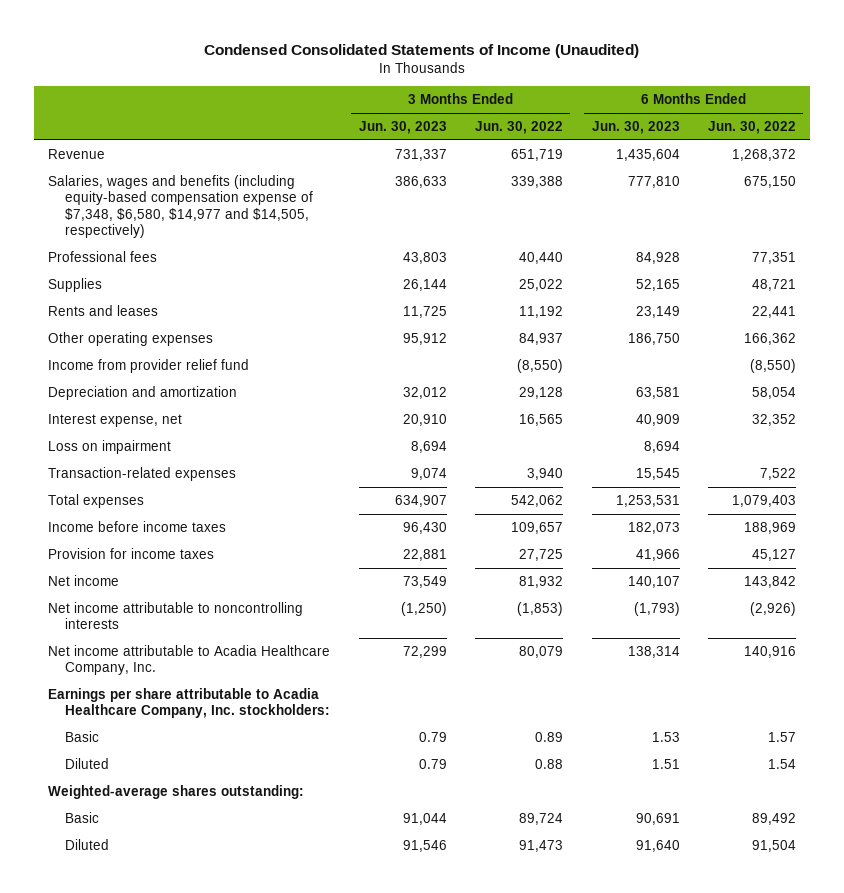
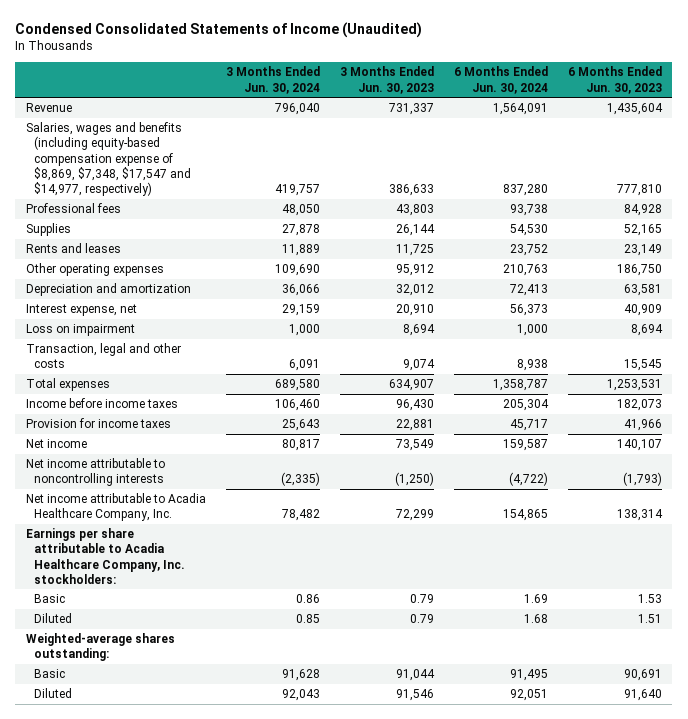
- | 3 Months Ended Jun. 30, 2023 | 3 Months Ended Jun. 30, 2022 | 6 Months Ended Jun. 30, 2023 | 6 Months Ended Jun. 30, 2022
+ | 3 Months Ended Jun. 30, 2024 | 3 Months Ended Jun. 30, 2023 | 6 Months Ended Jun. 30, 2024 | 6 Months Ended Jun. 30, 2023
- Salaries, wages and benefits (including equity-based compensation expense of $7,348, $6,580, $14,977 and $14,505, respectively) | 386,633 | 339,388 | 777,810 | 675,150
+ Salaries, wages and benefits (including equity-based compensation expense of $8,869, $7,348, $17,547 and $14,977, respectively) | 419,757 | 386,633 | 837,280 | 777,810
- Income from provider relief fund | | (8,550) | | (8,550)
- Transaction-related expenses | 9,074 | 3,940 | 15,545 | 7,522
+ Transaction, legal and other costs | 6,091 | 9,074 | 8,938 | 15,545

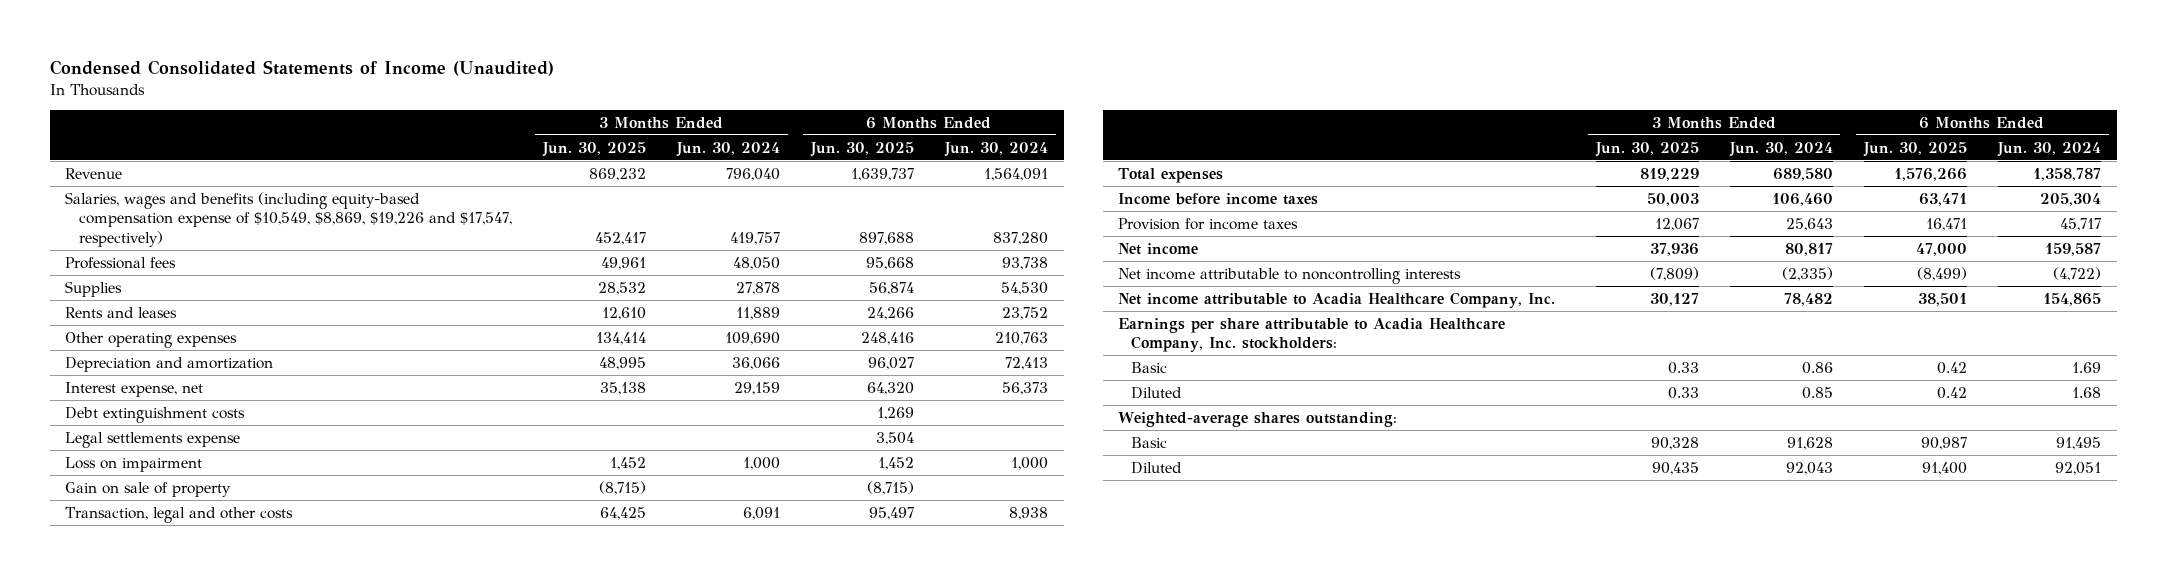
- | 3 Months Ended Jun. 30, 2024 | 3 Months Ended Jun. 30, 2023 | 6 Months Ended Jun. 30, 2024 | 6 Months Ended Jun. 30, 2023
+ | 3 Months Ended Jun. 30, 2025 | 3 Months Ended Jun. 30, 2024 | 6 Months Ended Jun. 30, 2025 | 6 Months Ended Jun. 30, 2024
- Salaries, wages and benefits (including equity-based compensation expense of $8,869, $7,348, $17,547 and $14,977, respectively) | 419,757 | 386,633 | 837,280 | 777,810
+ Salaries, wages and benefits (including equity-based compensation expense of $10,549, $8,869, $19,226 and $17,547, respectively) | 452,417 | 419,757 | 897,688 | 837,280
+ Debt extinguishment costs | | | 1,269 |
+ Legal settlements expense | | | 3,504 |
+ Gain on sale of property | (8,715) | | (8,715) |

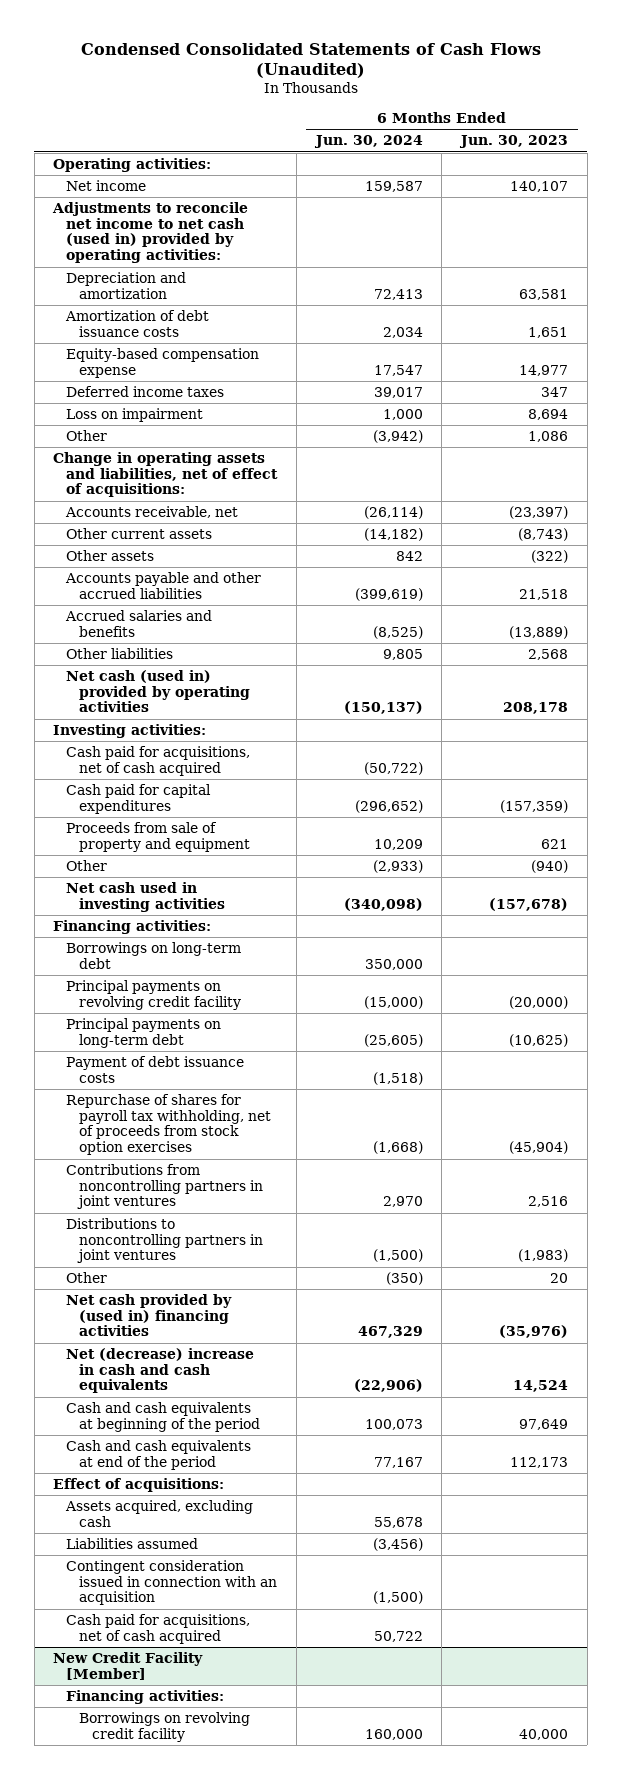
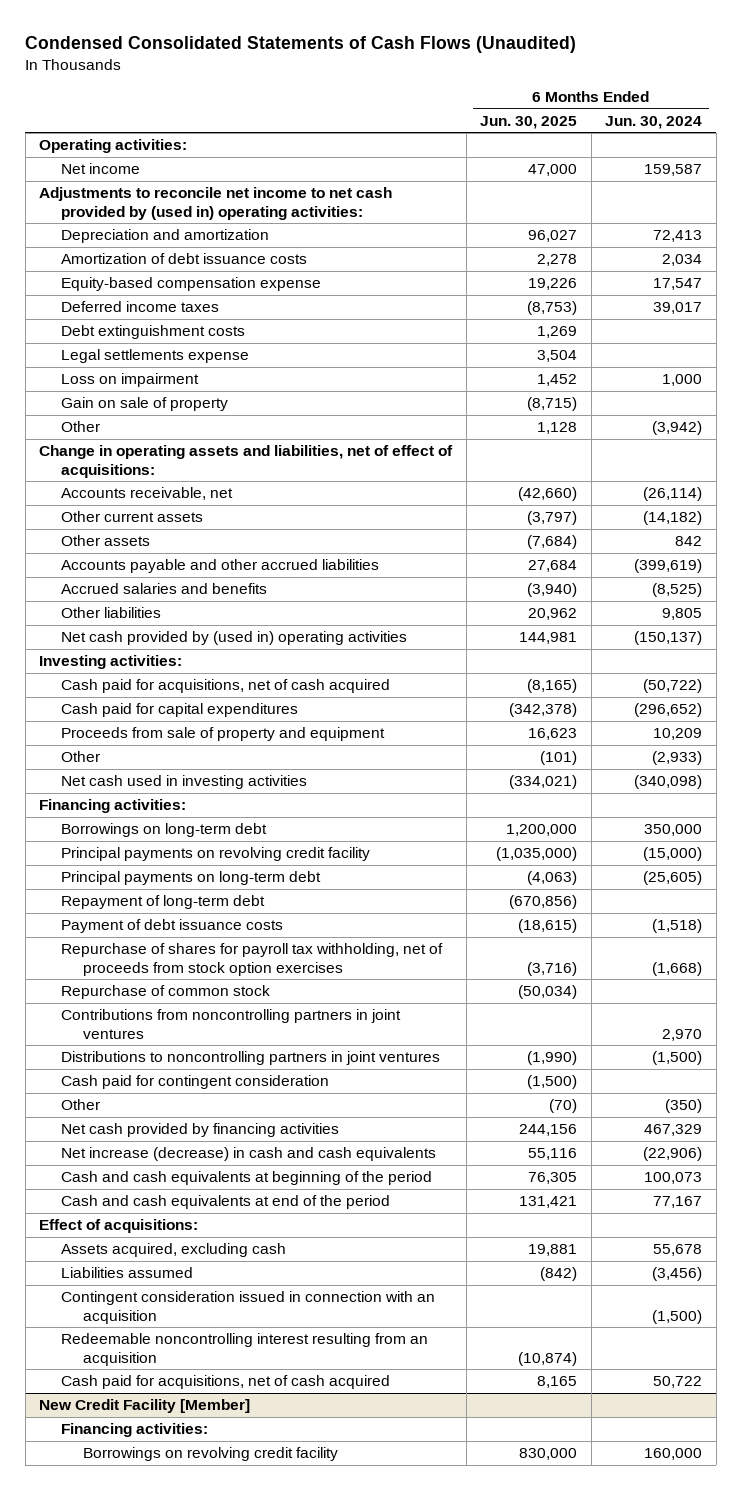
- | 6 Months Ended Jun. 30, 2024 | 6 Months Ended Jun. 30, 2023
+ | 6 Months Ended Jun. 30, 2025 | 6 Months Ended Jun. 30, 2024
- Adjustments to reconcile net income to net cash (used in) provided by operating activities:
+ Adjustments to reconcile net income to net cash provided by (used in) operating activities:
+ Debt extinguishment costs | 1,269 |
+ Legal settlements expense | 3,504 |
+ Gain on sale of property | (8,715) |
- Net cash (used in) provided by operating activities | (150,137) | 208,178
+ Net cash provided by (used in) operating activities | 144,981 | (150,137)
+ Repayment of long-term debt | (670,856) |
+ Repurchase of common stock | (50,034) |
+ Cash paid for contingent consideration | (1,500) |
- Net cash provided by (used in) financing activities | 467,329 | (35,976)
- Net (decrease) increase in cash and cash equivalents | (22,906) | 14,524
+ Net cash provided by financing activities | 244,156 | 467,329
+ Net increase (decrease) in cash and cash equivalents | 55,116 | (22,906)
+ Redeemable noncontrolling interest resulting from an acquisition | (10,874) |

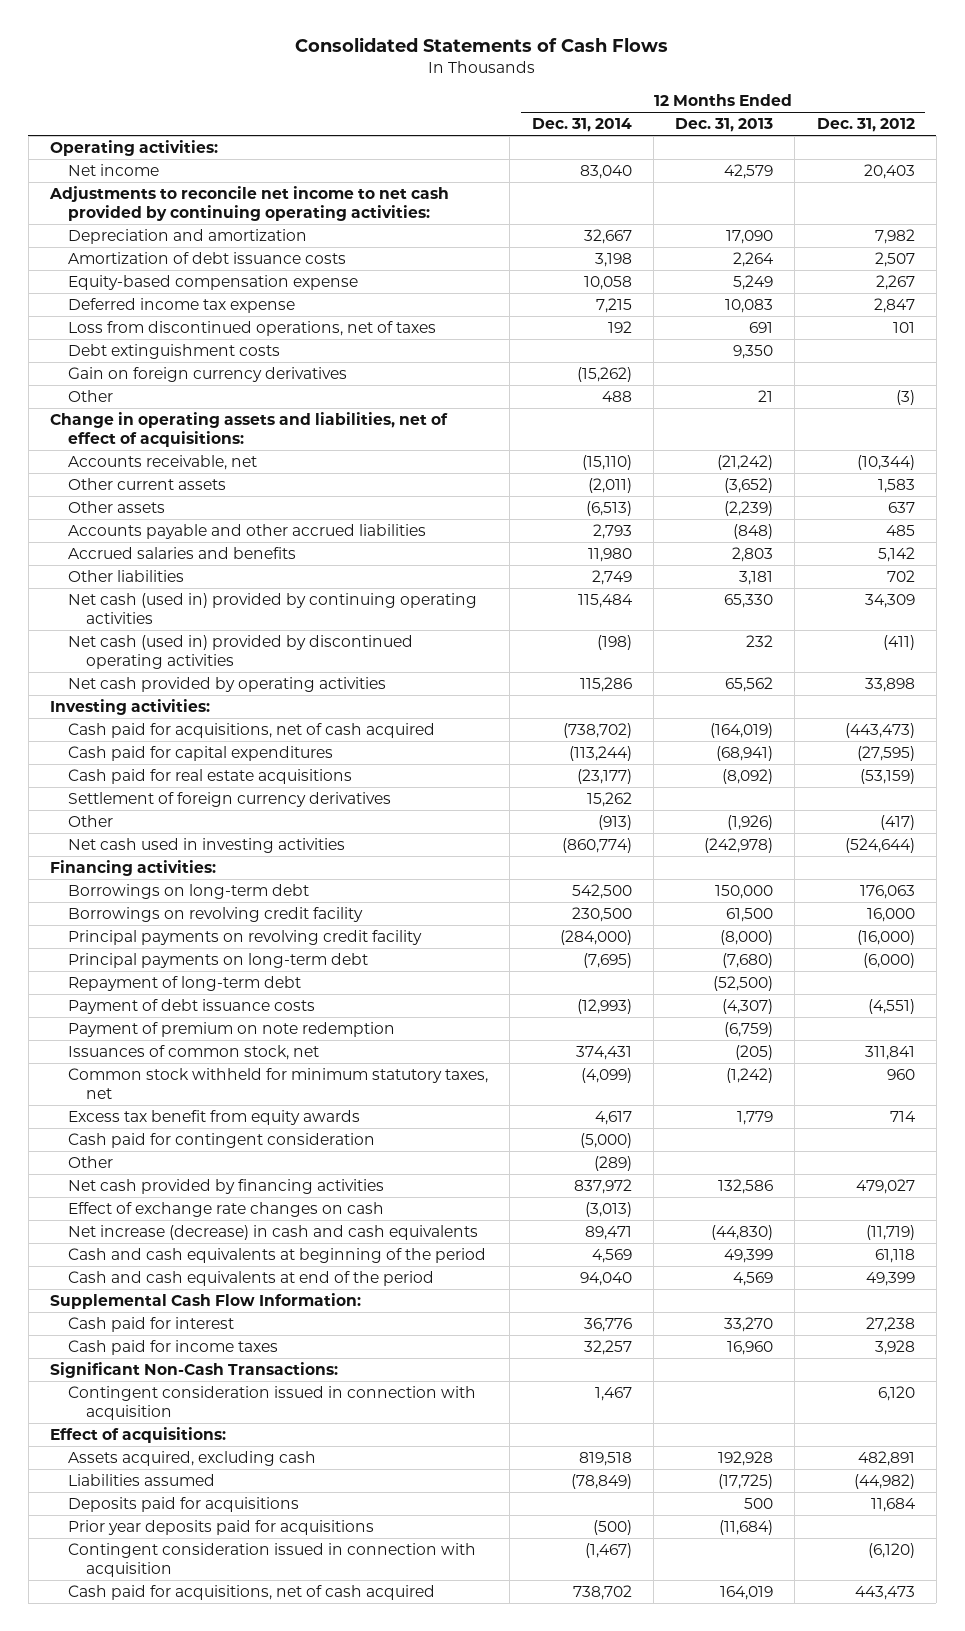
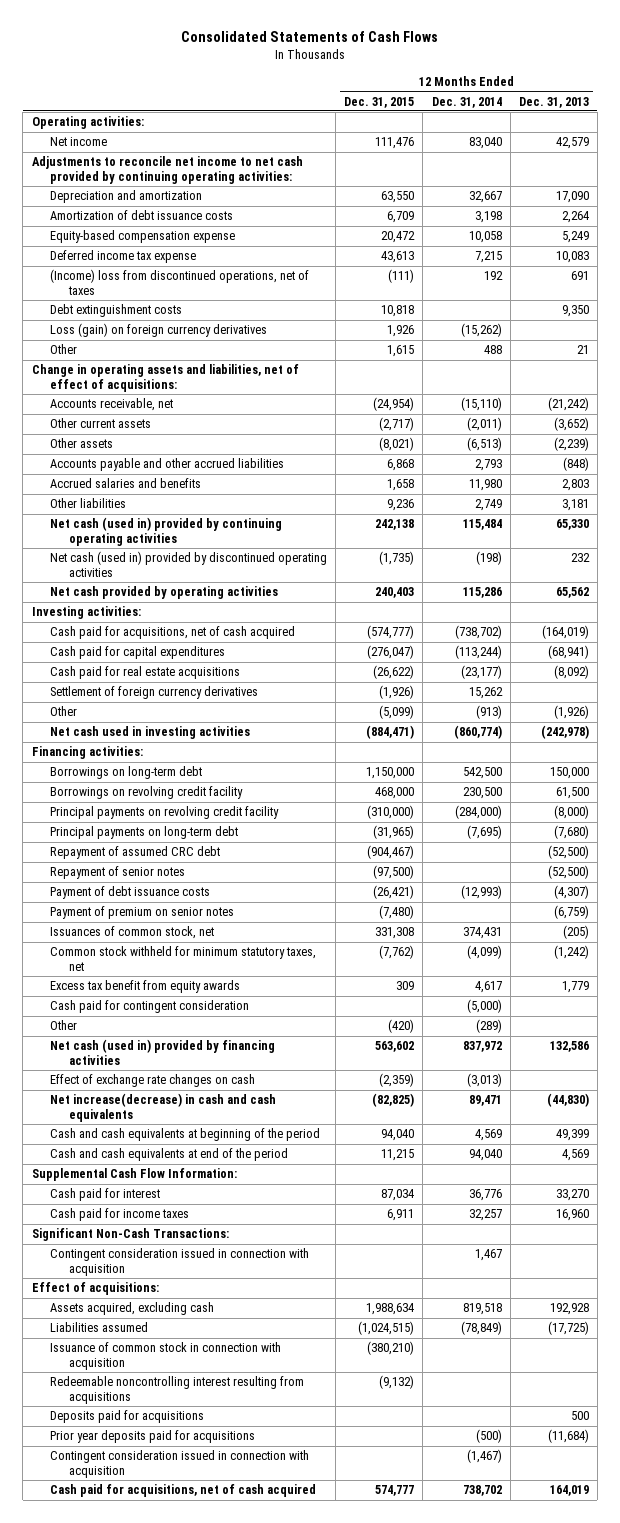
- | 12 Months Ended Dec. 31, 2014 | 12 Months Ended Dec. 31, 2013 | 12 Months Ended Dec. 31, 2012
+ | 12 Months Ended Dec. 31, 2015 | 12 Months Ended Dec. 31, 2014 | 12 Months Ended Dec. 31, 2013
- Loss from discontinued operations, net of taxes | 192 | 691 | 101
+ (Income) loss from discontinued operations, net of taxes | (111) | 192 | 691
- Gain on foreign currency derivatives | (15,262) | |
+ Loss (gain) on foreign currency derivatives | 1,926 | (15,262) |
- Repayment of long-term debt | | (52,500) |
+ Repayment of assumed CRC debt | (904,467) | | (52,500)
+ Repayment of senior notes | (97,500) | | (52,500)
- Payment of premium on note redemption | | (6,759) |
+ Payment of premium on senior notes | (7,480) | | (6,759)
- Net cash provided by financing activities | 837,972 | 132,586 | 479,027
+ Net cash (used in) provided by financing activities | 563,602 | 837,972 | 132,586
- Net increase (decrease) in cash and cash equivalents | 89,471 | (44,830) | (11,719)
+ Net increase(decrease) in cash and cash equivalents | (82,825) | 89,471 | (44,830)
+ Issuance of common stock in connection with acquisition | (380,210) | |
+ Redeemable noncontrolling interest resulting from acquisitions | (9,132) | |

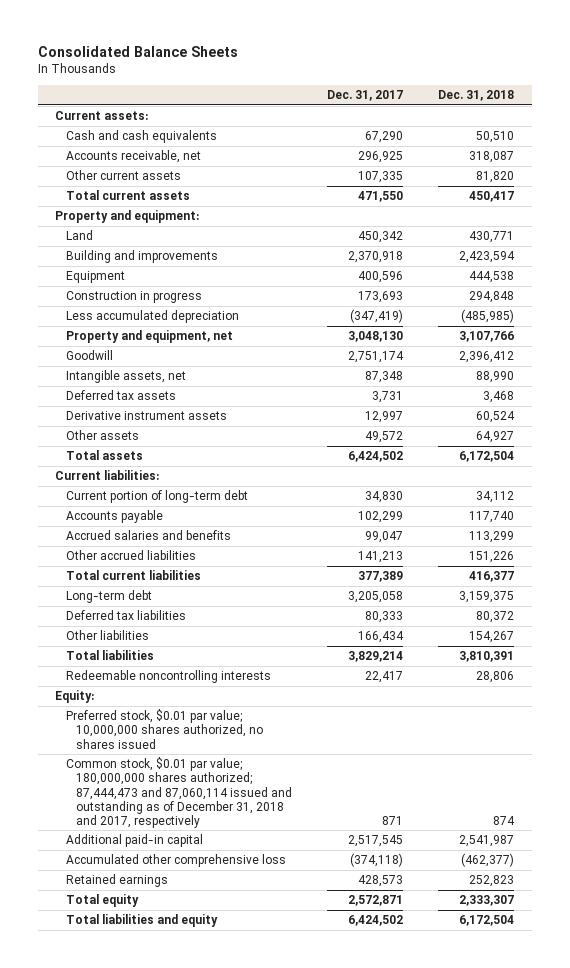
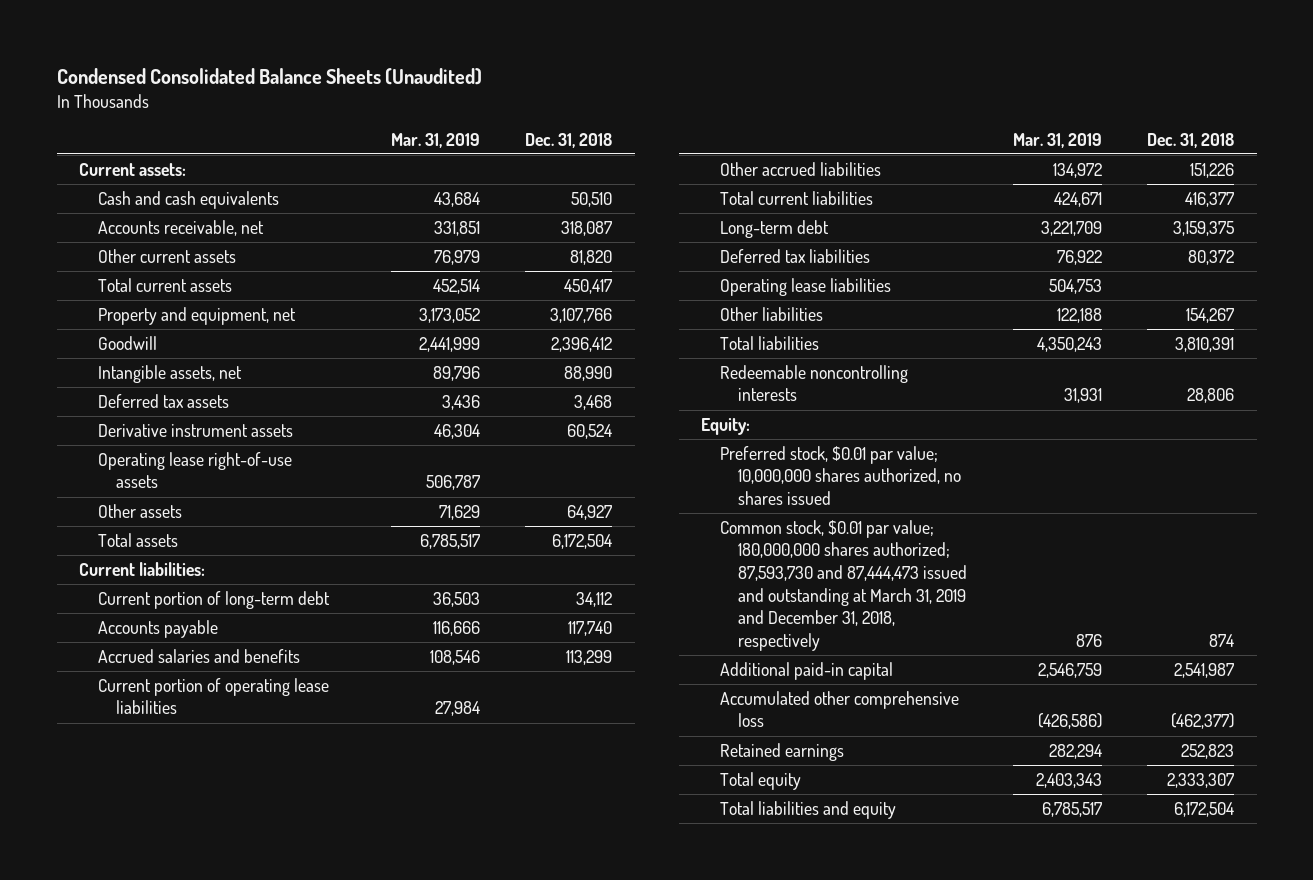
- Consolidated Balance Sheets
+ Condensed Consolidated Balance Sheets (Unaudited)
- | Dec. 31, 2017 | Dec. 31, 2018
+ | Mar. 31, 2019 | Dec. 31, 2018
- Property and equipment:
- Land | 450,342 | 430,771
- Building and improvements | 2,370,918 | 2,423,594
- Equipment | 400,596 | 444,538
- Construction in progress | 173,693 | 294,848
- Less accumulated depreciation | (347,419) | (485,985)
+ Operating lease right-of-use assets | 506,787 |
+ Current portion of operating lease liabilities | 27,984 |
+ Operating lease liabilities | 504,753 |
- Common stock, $0.01 par value; 180,000,000 shares authorized; 87,444,473 and 87,060,114 issued and outstanding as of December 31, 2018 and 2017, respectively | 871 | 874
+ Common stock, $0.01 par value; 180,000,000 shares authorized; 87,593,730 and 87,444,473 issued and outstanding at March 31, 2019 and December 31, 2018, respectively | 876 | 874

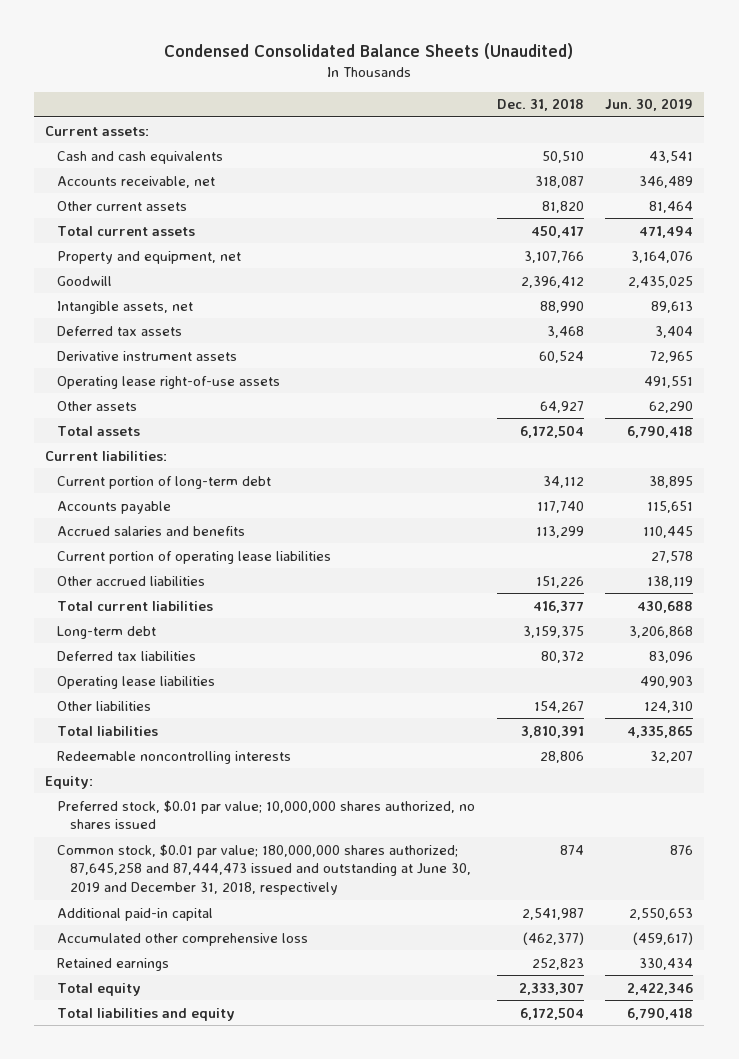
- | Mar. 31, 2019 | Dec. 31, 2018
+ | Dec. 31, 2018 | Jun. 30, 2019
- Common stock, $0.01 par value; 180,000,000 shares authorized; 87,593,730 and 87,444,473 issued and outstanding at March 31, 2019 and December 31, 2018, respectively | 876 | 874
+ Common stock, $0.01 par value; 180,000,000 shares authorized; 87,645,258 and 87,444,473 issued and outstanding at June 30, 2019 and December 31, 2018, respectively | 874 | 876

